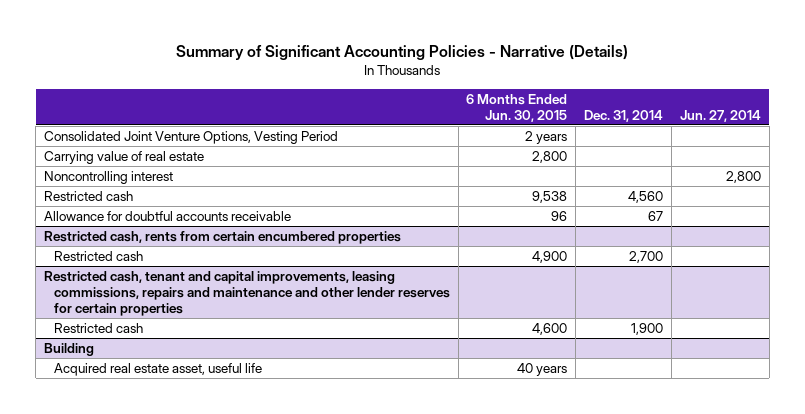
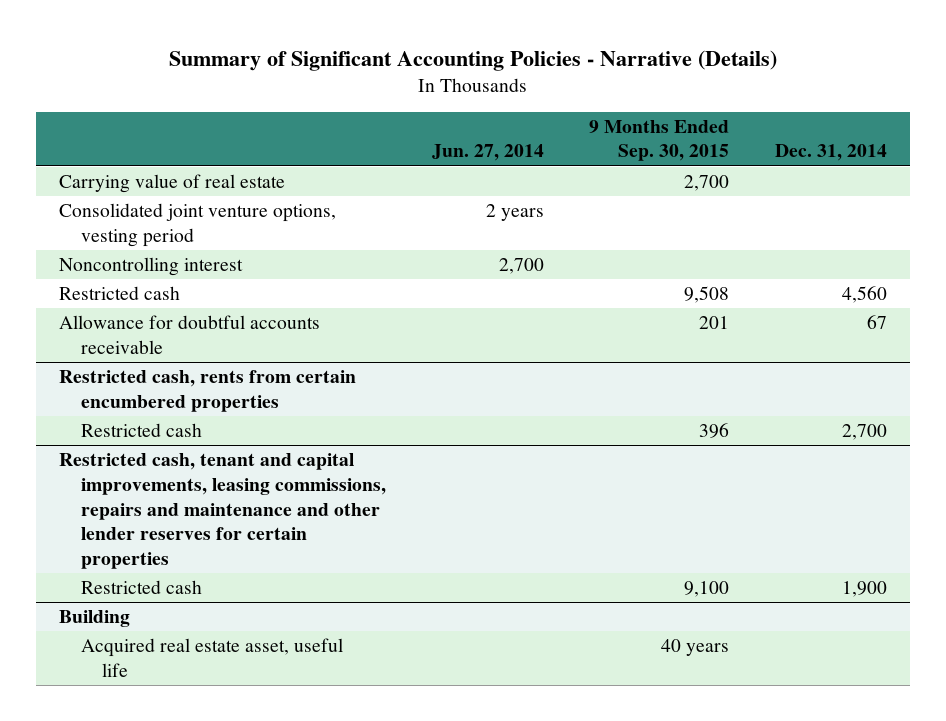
- | 6 Months Ended Jun. 30, 2015 | Dec. 31, 2014 | Jun. 27, 2014
+ | Jun. 27, 2014 | 9 Months Ended Sep. 30, 2015 | Dec. 31, 2014
- Consolidated Joint Venture Options, Vesting Period | 2 years | |
- Noncontrolling interest | | | 2,800
+ Consolidated joint venture options, vesting period | 2 years | |
+ Noncontrolling interest | 2,700 | |

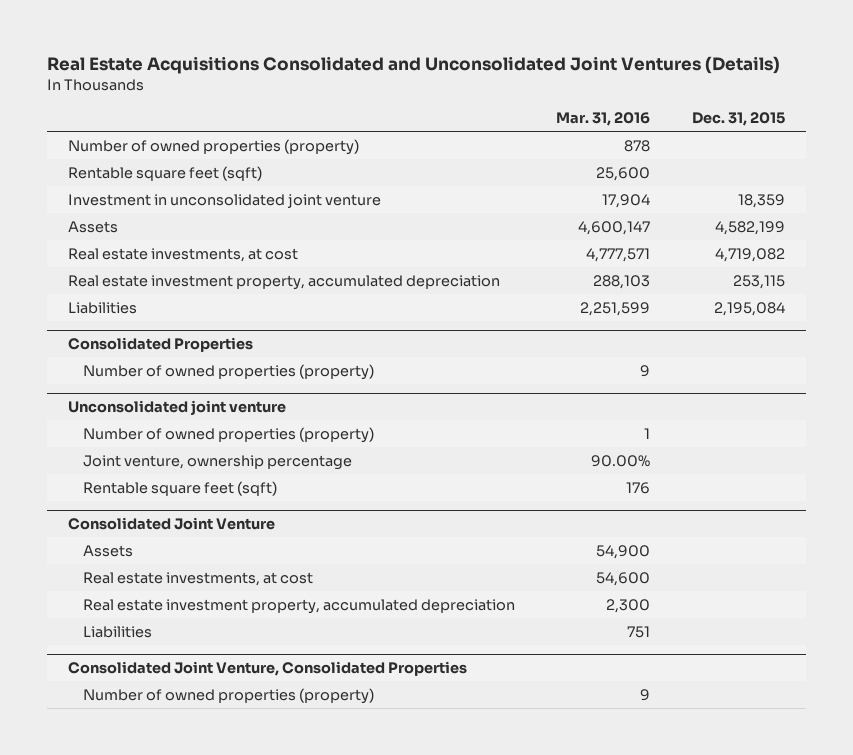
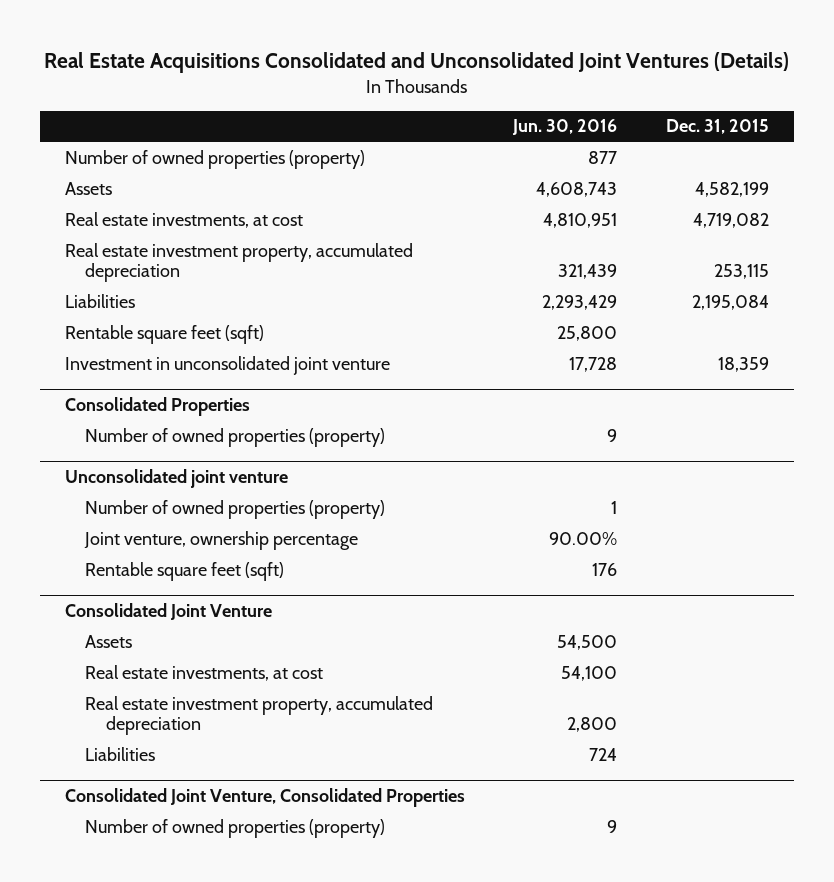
- | Mar. 31, 2016 | Dec. 31, 2015
+ | Jun. 30, 2016 | Dec. 31, 2015
moved down: Rentable square feet (sqft) | 25,800 |
moved down: Investment in unconsolidated joint venture | 17,728 | 18,359

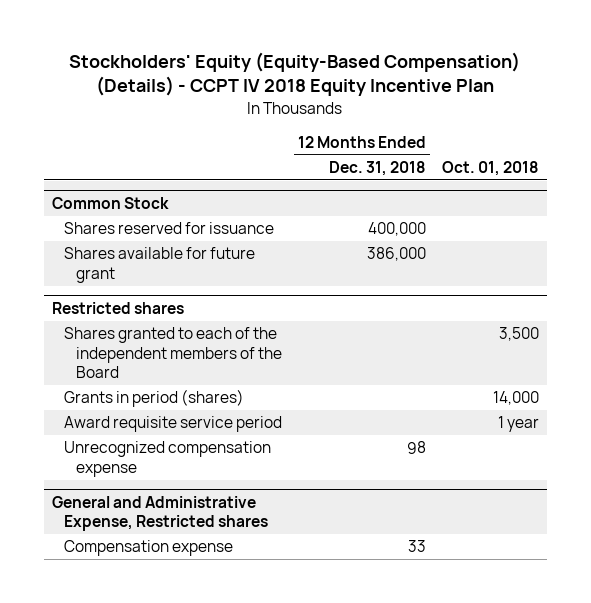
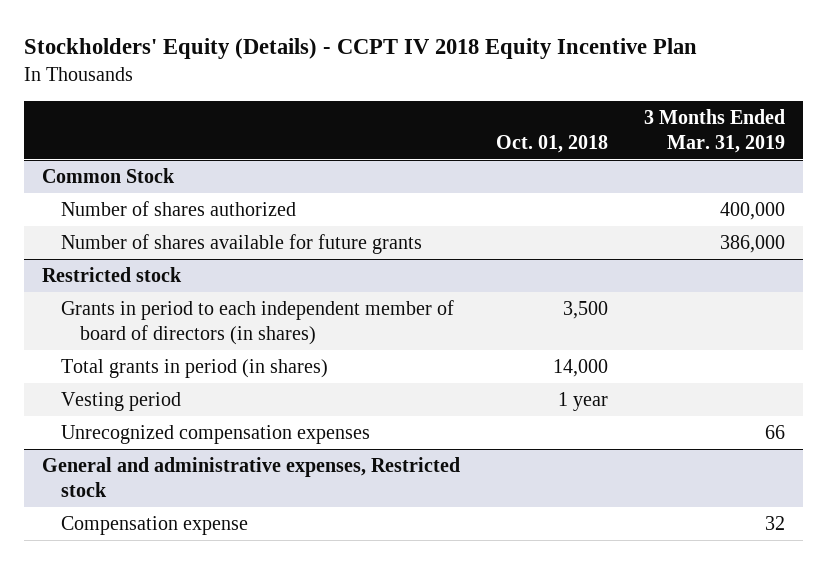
- Stockholders' Equity (Equity-Based Compensation) (Details) - CCPT IV 2018 Equity Incentive Plan
+ Stockholders' Equity (Details) - CCPT IV 2018 Equity Incentive Plan
- | 12 Months Ended Dec. 31, 2018 | Oct. 01, 2018
+ | Oct. 01, 2018 | 3 Months Ended Mar. 31, 2019
@ Common Stock
- Shares reserved for issuance | 400,000 |
- Shares available for future grant | 386,000 |
- Restricted shares
- Shares granted to each of the independent members of the Board | | 3,500
- Grants in period (shares) | | 14,000
- Award requisite service period | | 1 year
- Unrecognized compensation expense | 98 |
- General and Administrative Expense, Restricted shares
@ Common Stock
+ Number of shares authorized | | 400,000
+ Number of shares available for future grants | | 386,000
+ Restricted stock
+ Grants in period to each independent member of board of directors (in shares) | 3,500 |
+ Total grants in period (in shares) | 14,000 |
+ Vesting period | 1 year |
+ Unrecognized compensation expenses | | 66
+ General and administrative expenses, Restricted stock

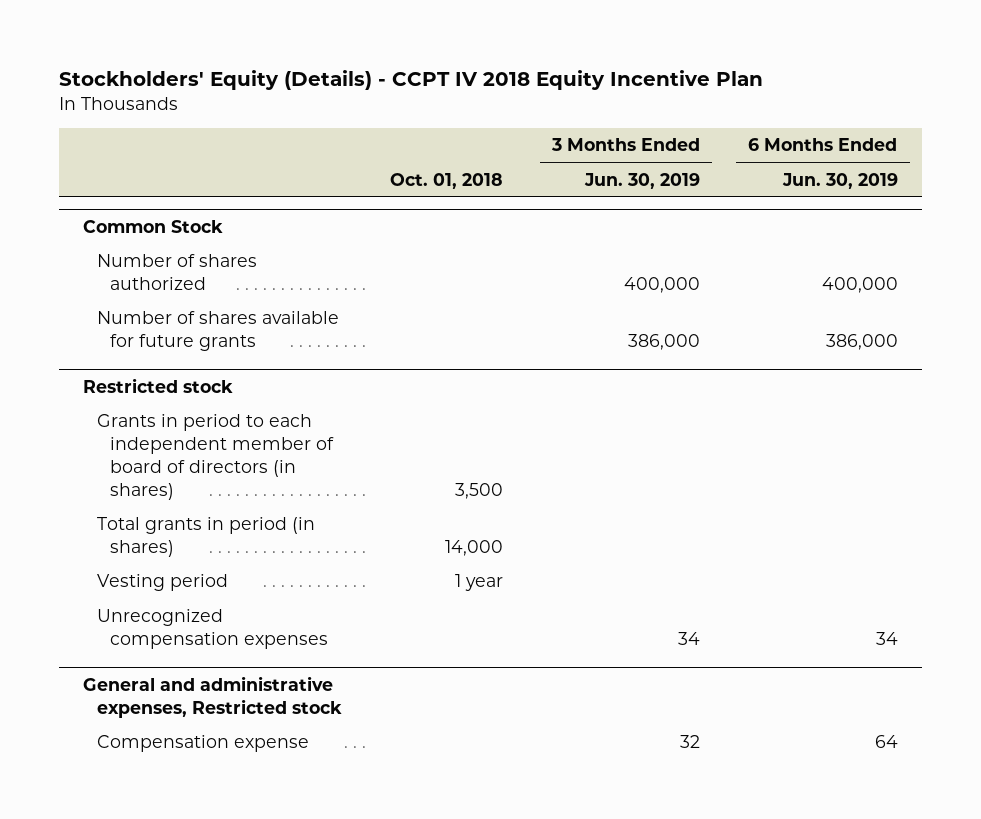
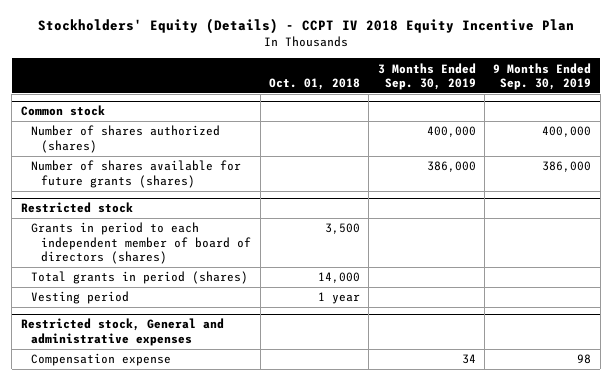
- | Oct. 01, 2018 | 3 Months Ended Jun. 30, 2019 | 6 Months Ended Jun. 30, 2019
+ | Oct. 01, 2018 | 3 Months Ended Sep. 30, 2019 | 9 Months Ended Sep. 30, 2019
- Common Stock
- Number of shares authorized | | 400,000 | 400,000
- Number of shares available for future grants | | 386,000 | 386,000
+ Common stock
+ Number of shares authorized (shares) | | 400,000 | 400,000
+ Number of shares available for future grants (shares) | | 386,000 | 386,000
@ Restricted stock
- Grants in period to each independent member of board of directors (in shares) | 3,500 | |
- Total grants in period (in shares) | 14,000 | |
+ Grants in period to each independent member of board of directors (shares) | 3,500 | |
+ Total grants in period (shares) | 14,000 | |
- Unrecognized compensation expenses | | 34 | 34
- General and administrative expenses, Restricted stock
+ Restricted stock, General and administrative expenses

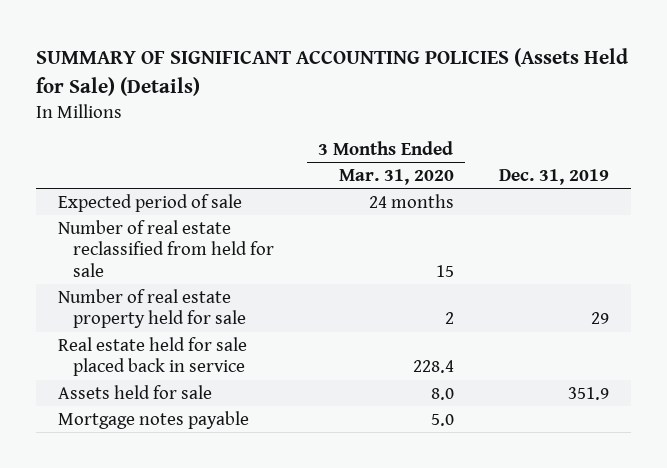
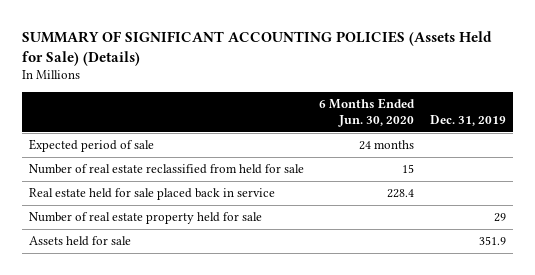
- | 3 Months Ended Mar. 31, 2020 | Dec. 31, 2019
+ | 6 Months Ended Jun. 30, 2020 | Dec. 31, 2019
moved down: Number of real estate property held for sale | | 29
- Mortgage notes payable | 5.0 |

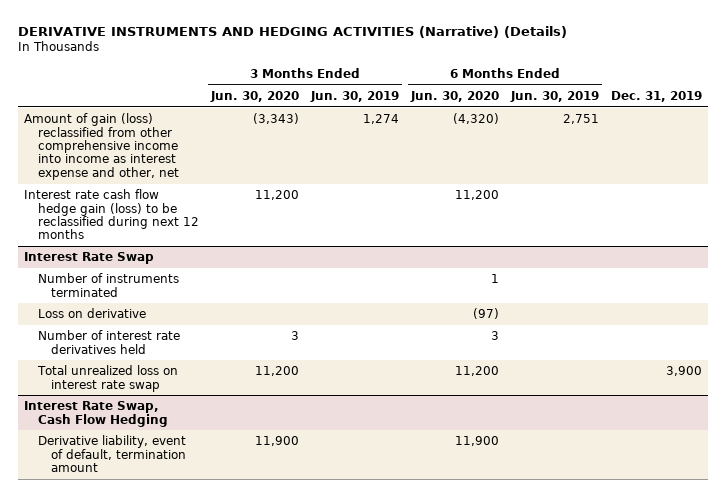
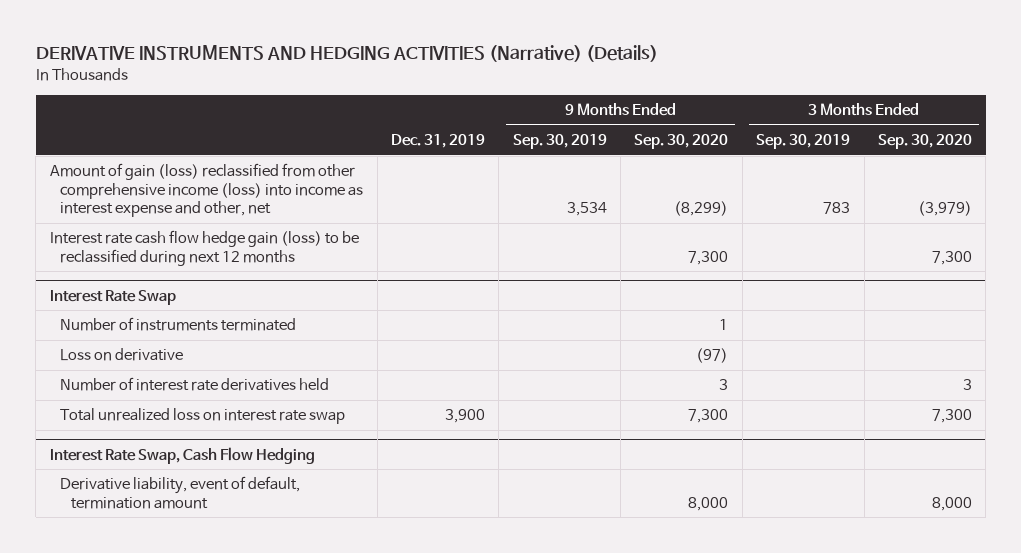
- | 3 Months Ended Jun. 30, 2020 | 3 Months Ended Jun. 30, 2019 | 6 Months Ended Jun. 30, 2020 | 6 Months Ended Jun. 30, 2019 | Dec. 31, 2019
+ | Dec. 31, 2019 | 9 Months Ended Sep. 30, 2019 | 9 Months Ended Sep. 30, 2020 | 3 Months Ended Sep. 30, 2019 | 3 Months Ended Sep. 30, 2020
- Amount of gain (loss) reclassified from other comprehensive income into income as interest expense and other, net | (3,343) | 1,274 | (4,320) | 2,751 |
+ Amount of gain (loss) reclassified from other comprehensive income (loss) into income as interest expense and other, net | | 3,534 | (8,299) | 783 | (3,979)

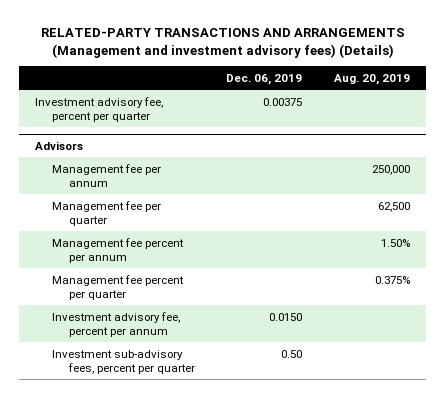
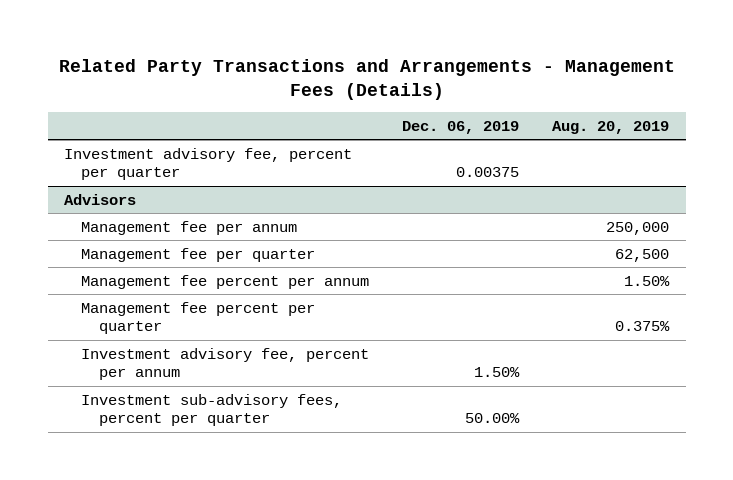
- RELATED-PARTY TRANSACTIONS AND ARRANGEMENTS (Management and investment advisory fees) (Details)
+ Related Party Transactions and Arrangements - Management Fees (Details)
@ Advisors
- Investment advisory fee, percent per annum | 0.0150 |
- Investment sub-advisory fees, percent per quarter | 0.50 |
+ Investment advisory fee, percent per annum | 1.50% |
+ Investment sub-advisory fees, percent per quarter | 50.00% |

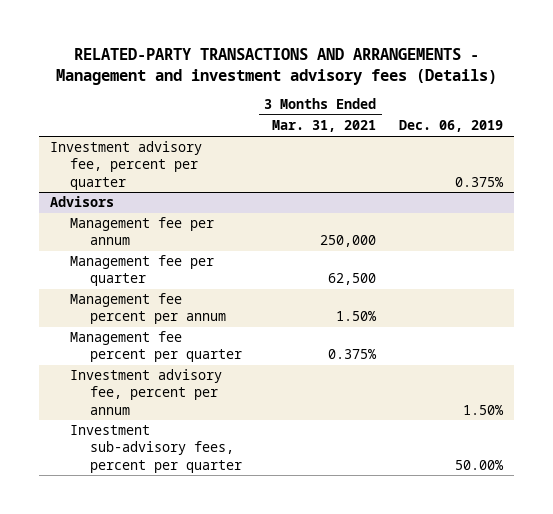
- Related Party Transactions and Arrangements - Management Fees (Details)
+ RELATED-PARTY TRANSACTIONS AND ARRANGEMENTS - Management and investment advisory fees (Details)
- | Dec. 06, 2019 | Aug. 20, 2019
+ | 3 Months Ended Mar. 31, 2021 | Dec. 06, 2019
- Investment advisory fee, percent per quarter | 0.00375 |
+ Investment advisory fee, percent per quarter | | 0.375%

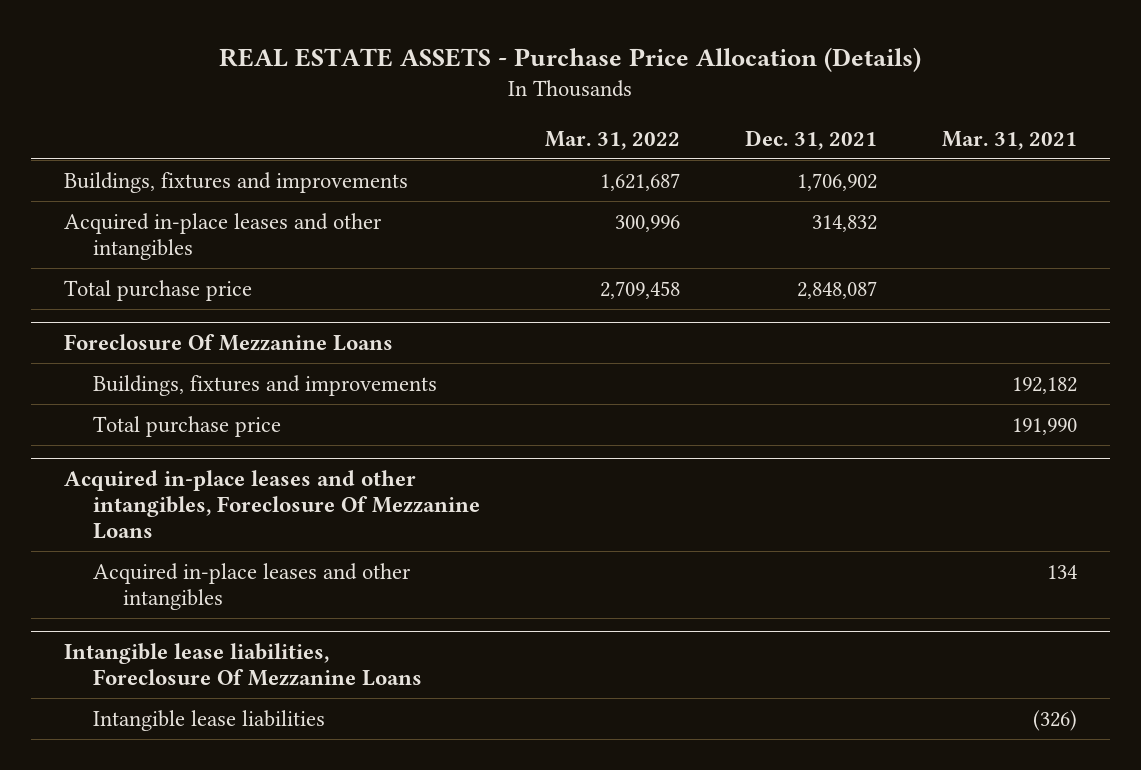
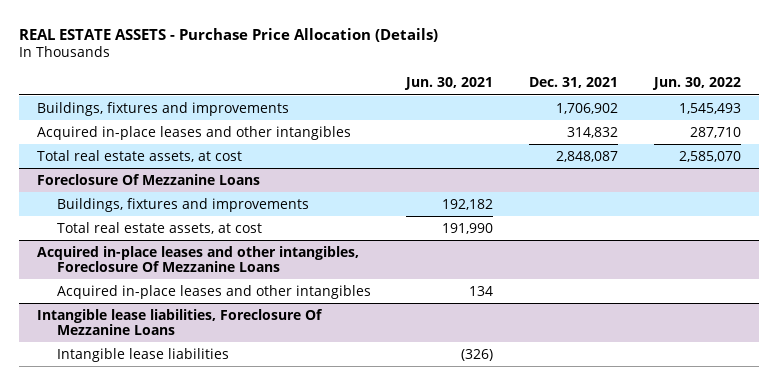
- | Mar. 31, 2022 | Dec. 31, 2021 | Mar. 31, 2021
+ | Jun. 30, 2021 | Dec. 31, 2021 | Jun. 30, 2022
- Total purchase price | 2,709,458 | 2,848,087 |
+ Total real estate assets, at cost | | 2,848,087 | 2,585,070
@ Foreclosure Of Mezzanine Loans
- Total purchase price | | | 191,990
+ Total real estate assets, at cost | 191,990 | |

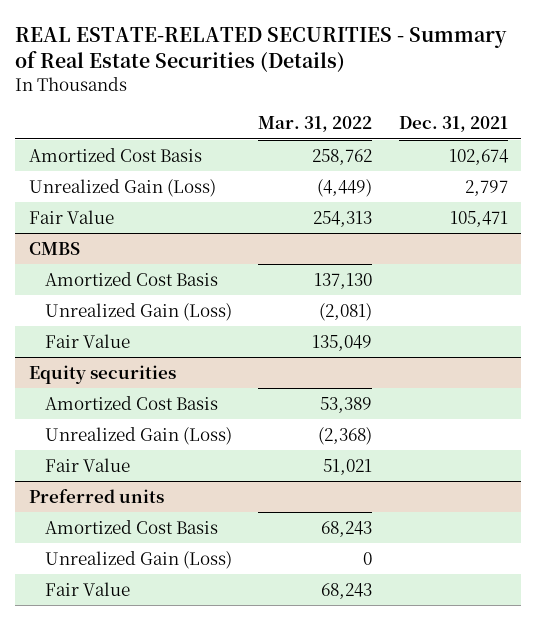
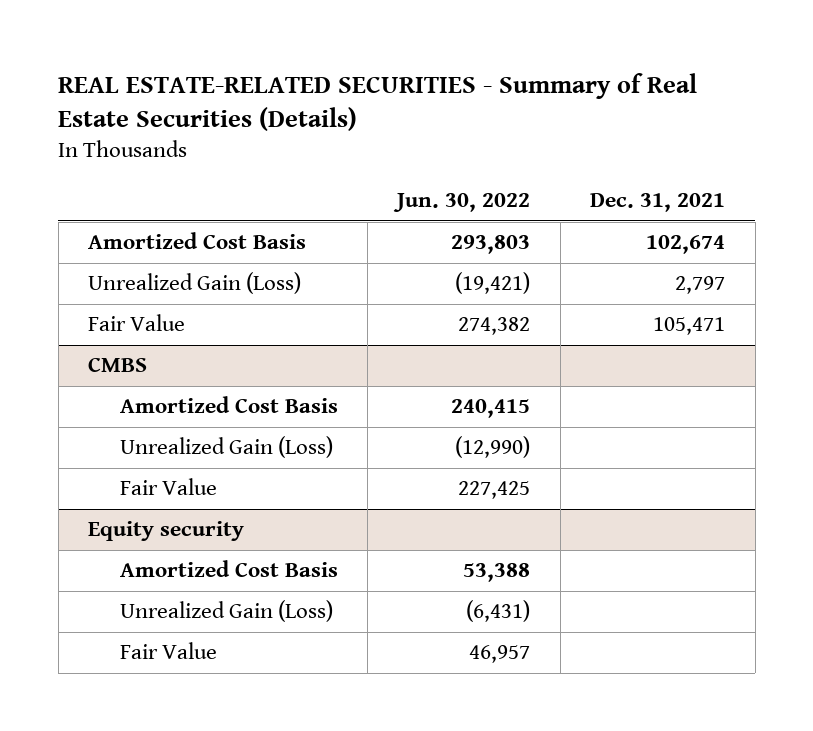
- | Mar. 31, 2022 | Dec. 31, 2021
+ | Jun. 30, 2022 | Dec. 31, 2021
- Equity securities
+ Equity security
- Preferred units
- Amortized Cost Basis | 68,243 |
- Unrealized Gain (Loss) | 0 |
- Fair Value | 68,243 |

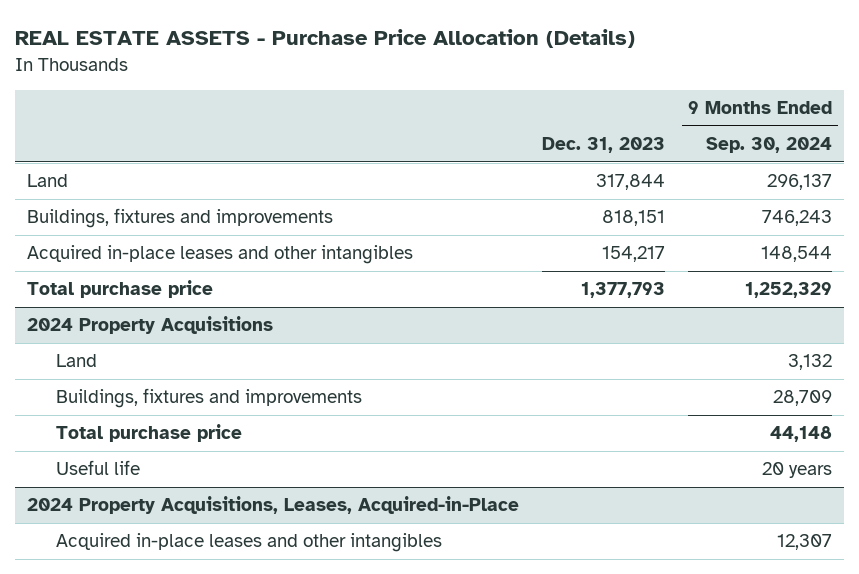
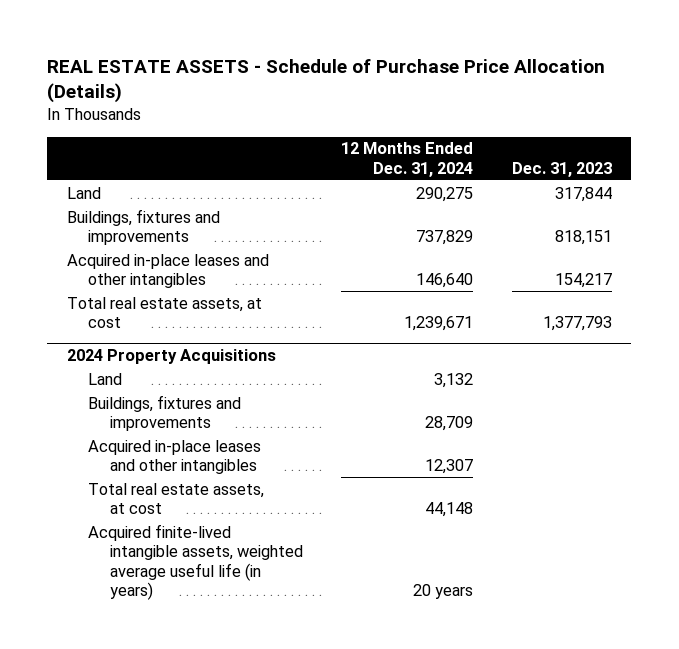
- REAL ESTATE ASSETS - Purchase Price Allocation (Details)
+ REAL ESTATE ASSETS - Schedule of Purchase Price Allocation (Details)
- | Dec. 31, 2023 | 9 Months Ended Sep. 30, 2024
+ | 12 Months Ended Dec. 31, 2024 | Dec. 31, 2023
- Total purchase price | 1,377,793 | 1,252,329
+ Total real estate assets, at cost | 1,239,671 | 1,377,793
@ 2024 Property Acquisitions
- Total purchase price | | 44,148
- Useful life | | 20 years
- 2024 Property Acquisitions, Leases, Acquired-in-Place
- Acquired in-place leases and other intangibles | | 12,307
@ 2024 Property Acquisitions
+ Acquired in-place leases and other intangibles | 12,307 |
+ Total real estate assets, at cost | 44,148 |
+ Acquired finite-lived intangible assets, weighted average useful life (in years) | 20 years |

